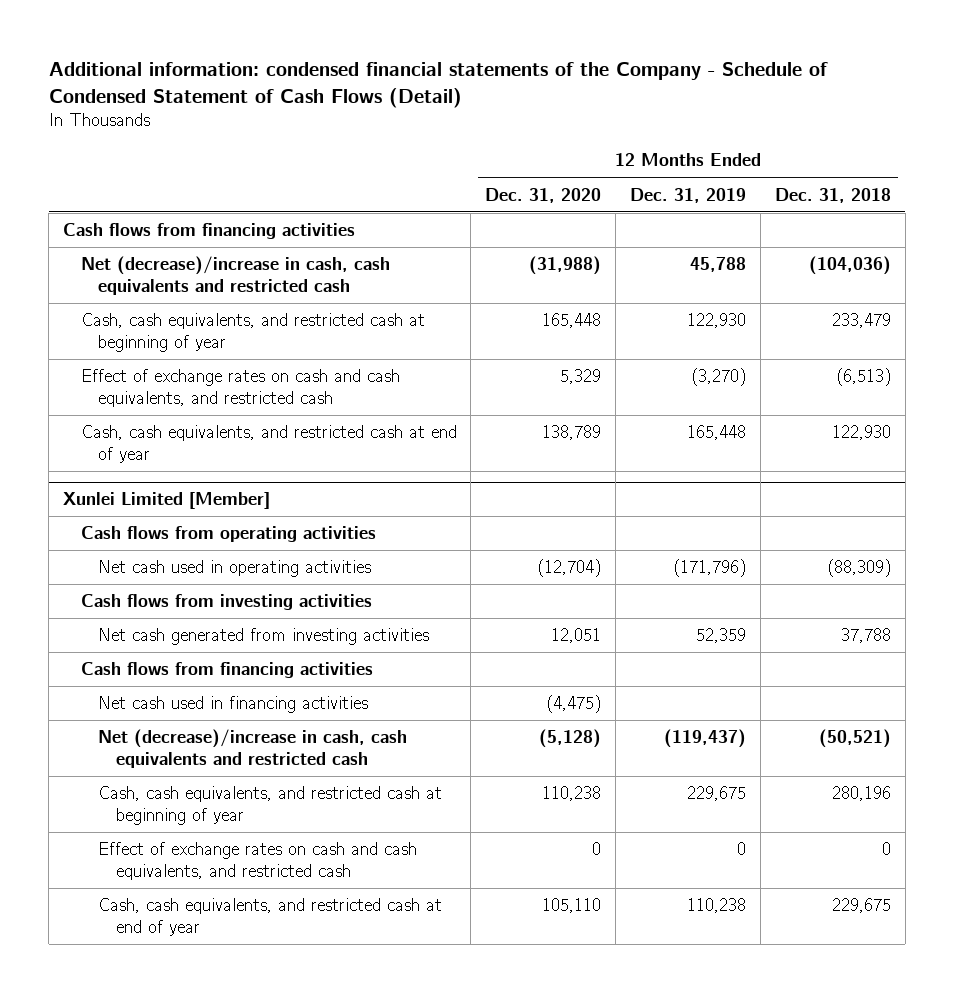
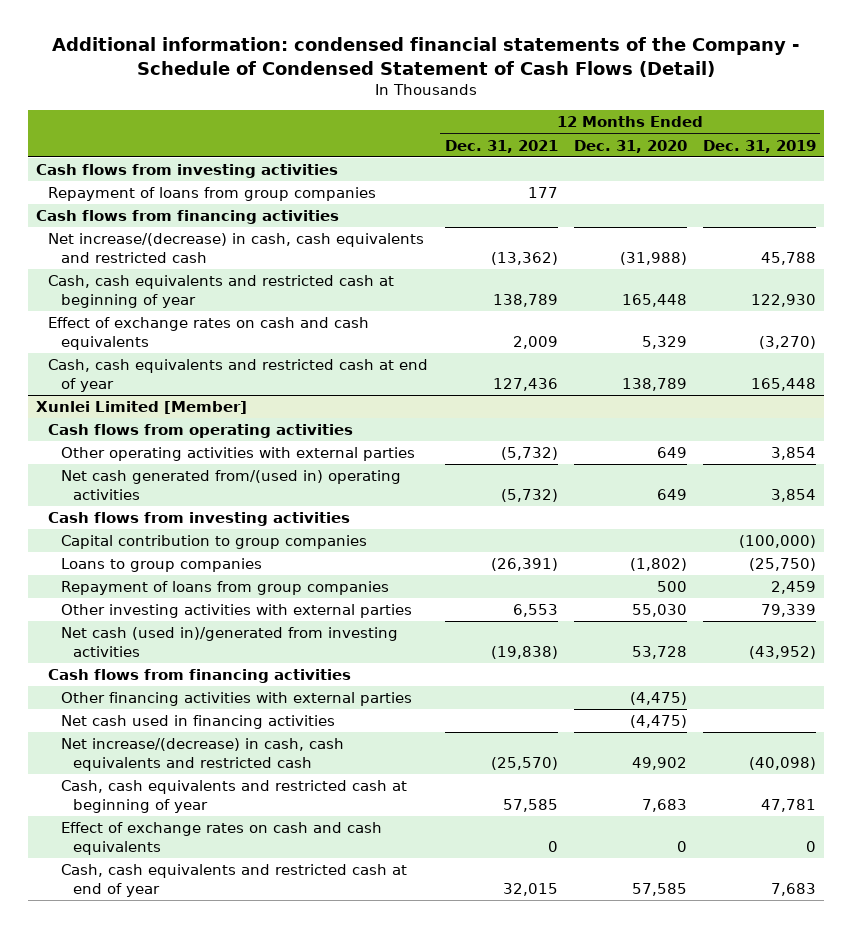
- | 12 Months Ended Dec. 31, 2020 | 12 Months Ended Dec. 31, 2019 | 12 Months Ended Dec. 31, 2018
+ | 12 Months Ended Dec. 31, 2021 | 12 Months Ended Dec. 31, 2020 | 12 Months Ended Dec. 31, 2019
+ Cash flows from investing activities
+ Repayment of loans from group companies | 177 | |
- Net (decrease)/increase in cash, cash equivalents and restricted cash | (31,988) | 45,788 | (104,036)
- Cash, cash equivalents, and restricted cash at beginning of year | 165,448 | 122,930 | 233,479
- Effect of exchange rates on cash and cash equivalents, and restricted cash | 5,329 | (3,270) | (6,513)
- Cash, cash equivalents, and restricted cash at end of year | 138,789 | 165,448 | 122,930
+ Net increase/(decrease) in cash, cash equivalents and restricted cash | (13,362) | (31,988) | 45,788
+ Cash, cash equivalents and restricted cash at beginning of year | 138,789 | 165,448 | 122,930
+ Effect of exchange rates on cash and cash equivalents | 2,009 | 5,329 | (3,270)
+ Cash, cash equivalents and restricted cash at end of year | 127,436 | 138,789 | 165,448
@ Xunlei Limited [Member]
- Net cash used in operating activities | (12,704) | (171,796) | (88,309)
+ Other operating activities with external parties | (5,732) | 649 | 3,854
+ Net cash generated from/(used in) operating activities | (5,732) | 649 | 3,854
- Net cash generated from investing activities | 12,051 | 52,359 | 37,788
+ Capital contribution to group companies | | | (100,000)
+ Loans to group companies | (26,391) | (1,802) | (25,750)
+ Repayment of loans from group companies | | 500 | 2,459
+ Other investing activities with external parties | 6,553 | 55,030 | 79,339
+ Net cash (used in)/generated from investing activities | (19,838) | 53,728 | (43,952)
+ Other financing activities with external parties | | (4,475) |
- Net (decrease)/increase in cash, cash equivalents and restricted cash | (5,128) | (119,437) | (50,521)
- Cash, cash equivalents, and restricted cash at beginning of year | 110,238 | 229,675 | 280,196
- Effect of exchange rates on cash and cash equivalents, and restricted cash | 0 | 0 | 0
- Cash, cash equivalents, and restricted cash at end of year | 105,110 | 110,238 | 229,675
+ Net increase/(decrease) in cash, cash equivalents and restricted cash | (25,570) | 49,902 | (40,098)
+ Cash, cash equivalents and restricted cash at beginning of year | 57,585 | 7,683 | 47,781
+ Effect of exchange rates on cash and cash equivalents | 0 | 0 | 0
+ Cash, cash equivalents and restricted cash at end of year | 32,015 | 57,585 | 7,683

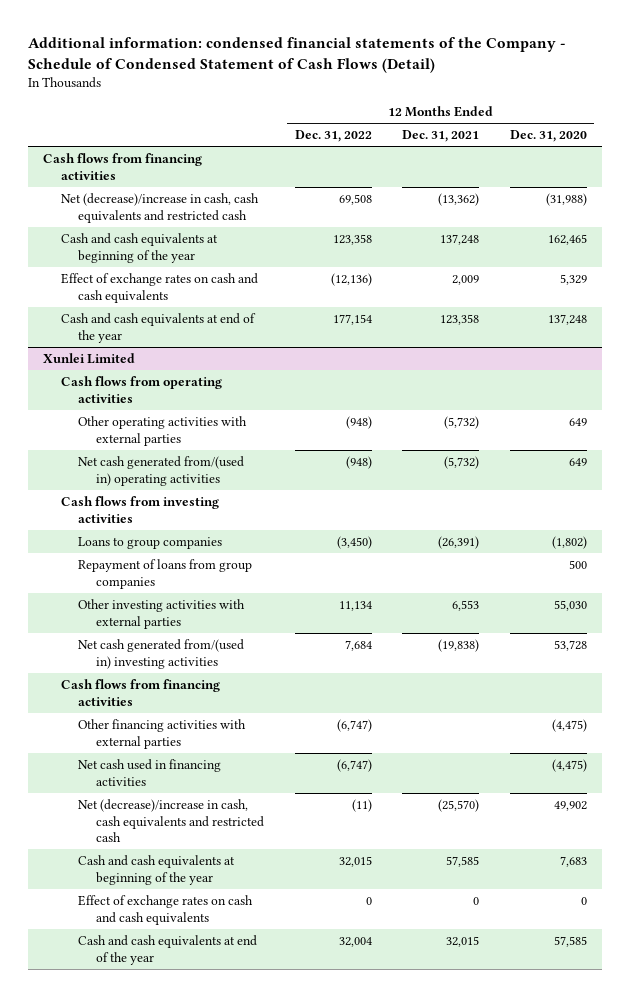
- | 12 Months Ended Dec. 31, 2021 | 12 Months Ended Dec. 31, 2020 | 12 Months Ended Dec. 31, 2019
+ | 12 Months Ended Dec. 31, 2022 | 12 Months Ended Dec. 31, 2021 | 12 Months Ended Dec. 31, 2020
- Cash flows from investing activities
- Repayment of loans from group companies | 177 | |
- Net increase/(decrease) in cash, cash equivalents and restricted cash | (13,362) | (31,988) | 45,788
- Cash, cash equivalents and restricted cash at beginning of year | 138,789 | 165,448 | 122,930
+ Net (decrease)/increase in cash, cash equivalents and restricted cash | 69,508 | (13,362) | (31,988)
+ Cash and cash equivalents at beginning of the year | 123,358 | 137,248 | 162,465
- Cash, cash equivalents and restricted cash at end of year | 127,436 | 138,789 | 165,448
- Xunlei Limited [Member]
+ Cash and cash equivalents at end of the year | 177,154 | 123,358 | 137,248
+ Xunlei Limited
- Capital contribution to group companies | | | (100,000)
- Net cash (used in)/generated from investing activities | (19,838) | 53,728 | (43,952)
+ Net cash generated from/(used in) investing activities | 7,684 | (19,838) | 53,728
- Net increase/(decrease) in cash, cash equivalents and restricted cash | (25,570) | 49,902 | (40,098)
- Cash, cash equivalents and restricted cash at beginning of year | 57,585 | 7,683 | 47,781
+ Net (decrease)/increase in cash, cash equivalents and restricted cash | (11) | (25,570) | 49,902
+ Cash and cash equivalents at beginning of the year | 32,015 | 57,585 | 7,683
- Cash, cash equivalents and restricted cash at end of year | 32,015 | 57,585 | 7,683
+ Cash and cash equivalents at end of the year | 32,004 | 32,015 | 57,585

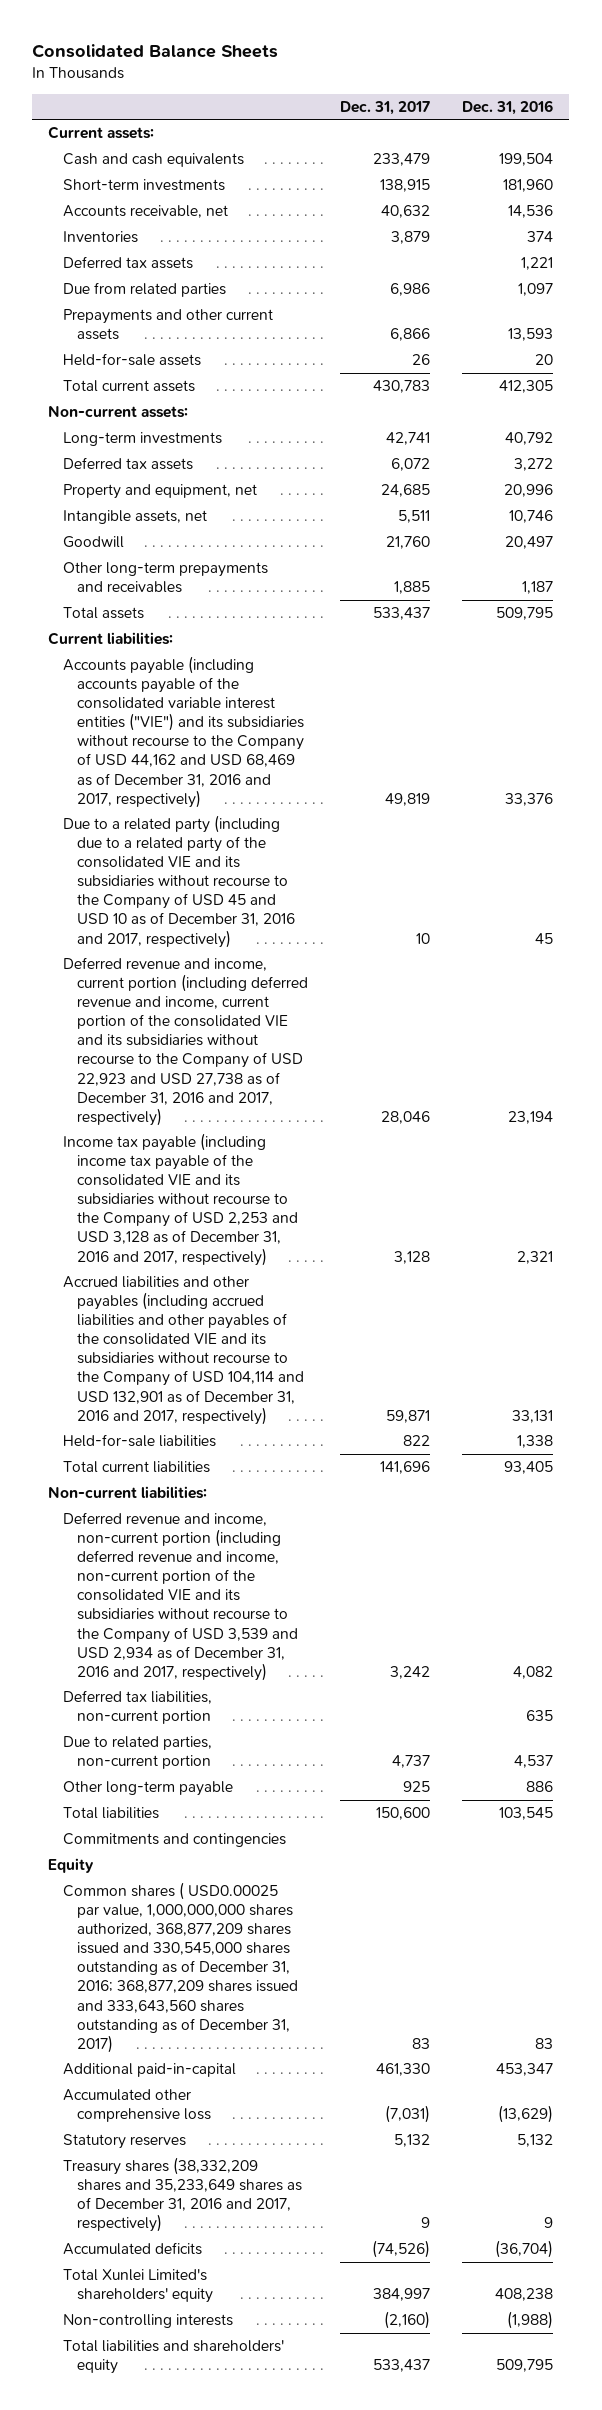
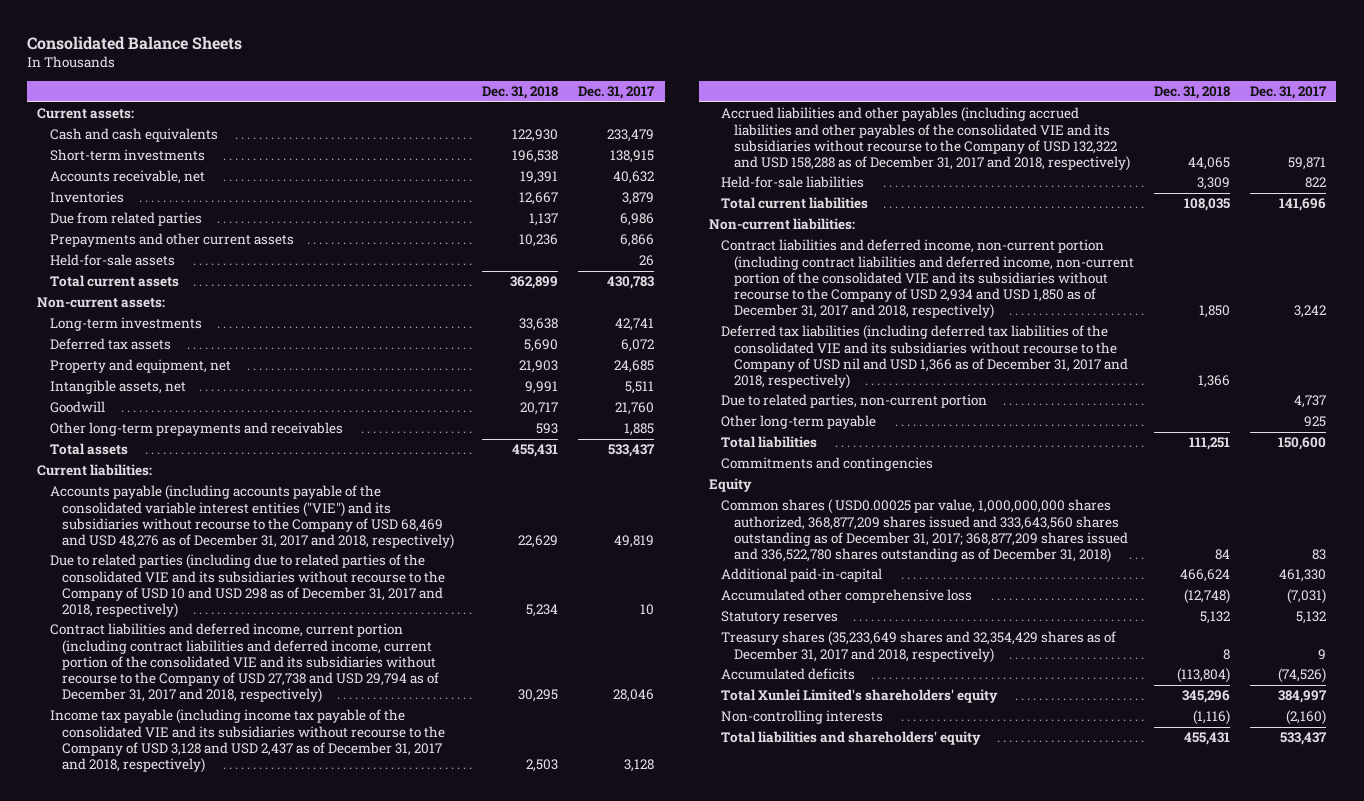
- | Dec. 31, 2017 | Dec. 31, 2016
+ | Dec. 31, 2018 | Dec. 31, 2017
- Deferred tax assets | | 1,221
- Accounts payable (including accounts payable of the consolidated variable interest entities ("VIE") and its subsidiaries without recourse to the Company of USD 44,162 and USD 68,469 as of December 31, 2016 and 2017, respectively) | 49,819 | 33,376
- Due to a related party (including due to a related party of the consolidated VIE and its subsidiaries without recourse to the Company of USD 45 and USD 10 as of December 31, 2016 and 2017, respectively) | 10 | 45
- Deferred revenue and income, current portion (including deferred revenue and income, current portion of the consolidated VIE and its subsidiaries without recourse to the Company of USD 22,923 and USD 27,738 as of December 31, 2016 and 2017, respectively) | 28,046 | 23,194
- Income tax payable (including income tax payable of the consolidated VIE and its subsidiaries without recourse to the Company of USD 2,253 and USD 3,128 as of December 31, 2016 and 2017, respectively) | 3,128 | 2,321
- Accrued liabilities and other payables (including accrued liabilities and other payables of the consolidated VIE and its subsidiaries without recourse to the Company of USD 104,114 and USD 132,901 as of December 31, 2016 and 2017, respectively) | 59,871 | 33,131
+ Accounts payable (including accounts payable of the consolidated variable interest entities ("VIE") and its subsidiaries without recourse to the Company of USD 68,469 and USD 48,276 as of December 31, 2017 and 2018, respectively) | 22,629 | 49,819
+ Due to related parties (including due to related parties of the consolidated VIE and its subsidiaries without recourse to the Company of USD 10 and USD 298 as of December 31, 2017 and 2018, respectively) | 5,234 | 10
+ Contract liabilities and deferred income, current portion (including contract liabilities and deferred income, current portion of the consolidated VIE and its subsidiaries without recourse to the Company of USD 27,738 and USD 29,794 as of December 31, 2017 and 2018, respectively) | 30,295 | 28,046
+ Income tax payable (including income tax payable of the consolidated VIE and its subsidiaries without recourse to the Company of USD 3,128 and USD 2,437 as of December 31, 2017 and 2018, respectively) | 2,503 | 3,128
+ Accrued liabilities and other payables (including accrued liabilities and other payables of the consolidated VIE and its subsidiaries without recourse to the Company of USD 132,322 and USD 158,288 as of December 31, 2017 and 2018, respectively) | 44,065 | 59,871
- Deferred revenue and income, non-current portion (including deferred revenue and income, non-current portion of the consolidated VIE and its subsidiaries without recourse to the Company of USD 3,539 and USD 2,934 as of December 31, 2016 and 2017, respectively) | 3,242 | 4,082
- Deferred tax liabilities, non-current portion | | 635
+ Contract liabilities and deferred income, non-current portion (including contract liabilities and deferred income, non-current portion of the consolidated VIE and its subsidiaries without recourse to the Company of USD 2,934 and USD 1,850 as of December 31, 2017 and 2018, respectively) | 1,850 | 3,242
+ Deferred tax liabilities (including deferred tax liabilities of the consolidated VIE and its subsidiaries without recourse to the Company of USD nil and USD 1,366 as of December 31, 2017 and 2018, respectively) | 1,366 |
- Common shares ( USD0.00025 par value, 1,000,000,000 shares authorized, 368,877,209 shares issued and 330,545,000 shares outstanding as of December 31, 2016; 368,877,209 shares issued and 333,643,560 shares outstanding as of December 31, 2017) | 83 | 83
+ Common shares ( USD0.00025 par value, 1,000,000,000 shares authorized, 368,877,209 shares issued and 333,643,560 shares outstanding as of December 31, 2017; 368,877,209 shares issued and 336,522,780 shares outstanding as of December 31, 2018) | 84 | 83
- Treasury shares (38,332,209 shares and 35,233,649 shares as of December 31, 2016 and 2017, respectively) | 9 | 9
+ Treasury shares (35,233,649 shares and 32,354,429 shares as of December 31, 2017 and 2018, respectively) | 8 | 9

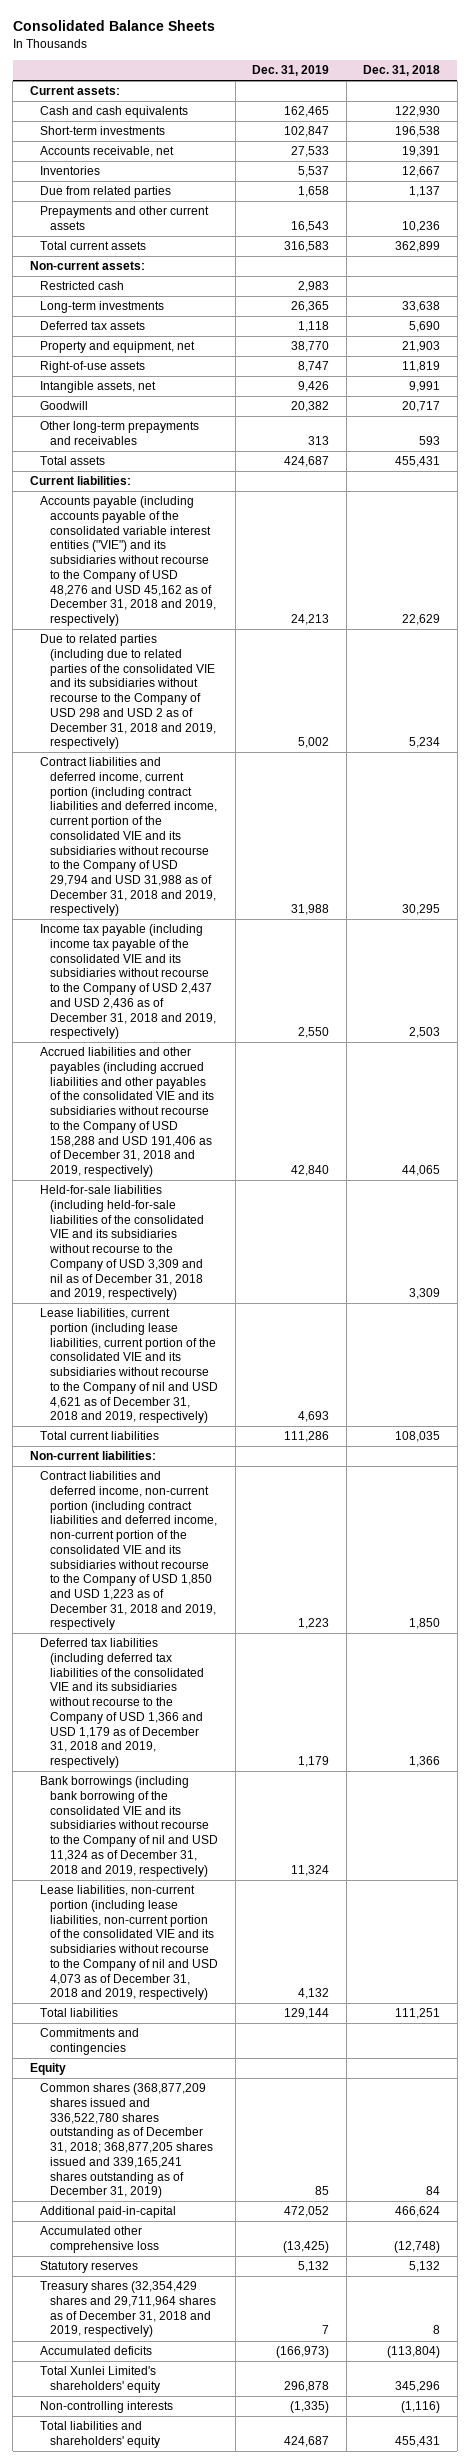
- | Dec. 31, 2018 | Dec. 31, 2017
+ | Dec. 31, 2019 | Dec. 31, 2018
- Held-for-sale assets | | 26
+ Restricted cash | 2,983 |
+ Right-of-use assets | 8,747 | 11,819
- Accounts payable (including accounts payable of the consolidated variable interest entities ("VIE") and its subsidiaries without recourse to the Company of USD 68,469 and USD 48,276 as of December 31, 2017 and 2018, respectively) | 22,629 | 49,819
- Due to related parties (including due to related parties of the consolidated VIE and its subsidiaries without recourse to the Company of USD 10 and USD 298 as of December 31, 2017 and 2018, respectively) | 5,234 | 10
- Contract liabilities and deferred income, current portion (including contract liabilities and deferred income, current portion of the consolidated VIE and its subsidiaries without recourse to the Company of USD 27,738 and USD 29,794 as of December 31, 2017 and 2018, respectively) | 30,295 | 28,046
- Income tax payable (including income tax payable of the consolidated VIE and its subsidiaries without recourse to the Company of USD 3,128 and USD 2,437 as of December 31, 2017 and 2018, respectively) | 2,503 | 3,128
- Accrued liabilities and other payables (including accrued liabilities and other payables of the consolidated VIE and its subsidiaries without recourse to the Company of USD 132,322 and USD 158,288 as of December 31, 2017 and 2018, respectively) | 44,065 | 59,871
- Held-for-sale liabilities | 3,309 | 822
+ Accounts payable (including accounts payable of the consolidated variable interest entities ("VIE") and its subsidiaries without recourse to the Company of USD 48,276 and USD 45,162 as of December 31, 2018 and 2019, respectively) | 24,213 | 22,629
+ Due to related parties (including due to related parties of the consolidated VIE and its subsidiaries without recourse to the Company of USD 298 and USD 2 as of December 31, 2018 and 2019, respectively) | 5,002 | 5,234
+ Contract liabilities and deferred income, current portion (including contract liabilities and deferred income, current portion of the consolidated VIE and its subsidiaries without recourse to the Company of USD 29,794 and USD 31,988 as of December 31, 2018 and 2019, respectively) | 31,988 | 30,295
+ Income tax payable (including income tax payable of the consolidated VIE and its subsidiaries without recourse to the Company of USD 2,437 and USD 2,436 as of December 31, 2018 and 2019, respectively) | 2,550 | 2,503
+ Accrued liabilities and other payables (including accrued liabilities and other payables of the consolidated VIE and its subsidiaries without recourse to the Company of USD 158,288 and USD 191,406 as of December 31, 2018 and 2019, respectively) | 42,840 | 44,065
+ Held-for-sale liabilities (including held-for-sale liabilities of the consolidated VIE and its subsidiaries without recourse to the Company of USD 3,309 and nil as of December 31, 2018 and 2019, respectively) | | 3,309
+ Lease liabilities, current portion (including lease liabilities, current portion of the consolidated VIE and its subsidiaries without recourse to the Company of nil and USD 4,621 as of December 31, 2018 and 2019, respectively) | 4,693 |
- Contract liabilities and deferred income, non-current portion (including contract liabilities and deferred income, non-current portion of the consolidated VIE and its subsidiaries without recourse to the Company of USD 2,934 and USD 1,850 as of December 31, 2017 and 2018, respectively) | 1,850 | 3,242
- Deferred tax liabilities (including deferred tax liabilities of the consolidated VIE and its subsidiaries without recourse to the Company of USD nil and USD 1,366 as of December 31, 2017 and 2018, respectively) | 1,366 |
- Due to related parties, non-current portion | | 4,737
- Other long-term payable | | 925
+ Contract liabilities and deferred income, non-current portion (including contract liabilities and deferred income, non-current portion of the consolidated VIE and its subsidiaries without recourse to the Company of USD 1,850 and USD 1,223 as of December 31, 2018 and 2019, respectively | 1,223 | 1,850
+ Deferred tax liabilities (including deferred tax liabilities of the consolidated VIE and its subsidiaries without recourse to the Company of USD 1,366 and USD 1,179 as of December 31, 2018 and 2019, respectively) | 1,179 | 1,366
+ Bank borrowings (including bank borrowing of the consolidated VIE and its subsidiaries without recourse to the Company of nil and USD 11,324 as of December 31, 2018 and 2019, respectively) | 11,324 |
+ Lease liabilities, non-current portion (including lease liabilities, non-current portion of the consolidated VIE and its subsidiaries without recourse to the Company of nil and USD 4,073 as of December 31, 2018 and 2019, respectively) | 4,132 |
- Common shares ( USD0.00025 par value, 1,000,000,000 shares authorized, 368,877,209 shares issued and 333,643,560 shares outstanding as of December 31, 2017; 368,877,209 shares issued and 336,522,780 shares outstanding as of December 31, 2018) | 84 | 83
+ Common shares (368,877,209 shares issued and 336,522,780 shares outstanding as of December 31, 2018; 368,877,205 shares issued and 339,165,241 shares outstanding as of December 31, 2019) | 85 | 84
- Treasury shares (35,233,649 shares and 32,354,429 shares as of December 31, 2017 and 2018, respectively) | 8 | 9
+ Treasury shares (32,354,429 shares and 29,711,964 shares as of December 31, 2018 and 2019, respectively) | 7 | 8

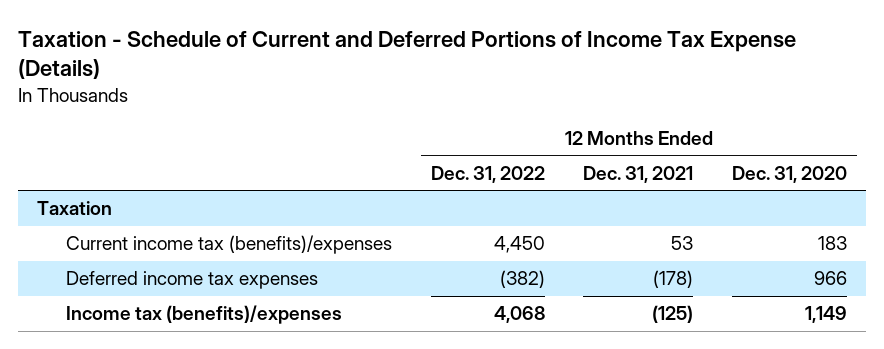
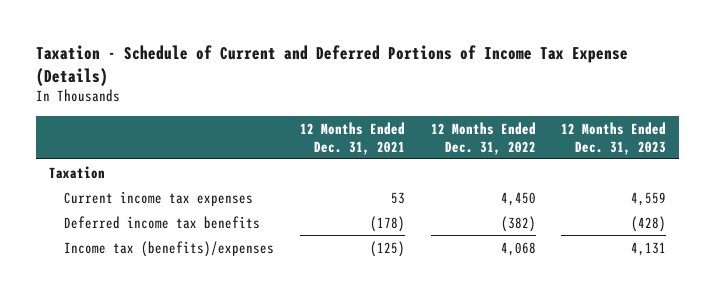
- | 12 Months Ended Dec. 31, 2022 | 12 Months Ended Dec. 31, 2021 | 12 Months Ended Dec. 31, 2020
+ | 12 Months Ended Dec. 31, 2021 | 12 Months Ended Dec. 31, 2022 | 12 Months Ended Dec. 31, 2023
- Current income tax (benefits)/expenses | 4,450 | 53 | 183
- Deferred income tax expenses | (382) | (178) | 966
+ Current income tax expenses | 53 | 4,450 | 4,559
+ Deferred income tax benefits | (178) | (382) | (428)

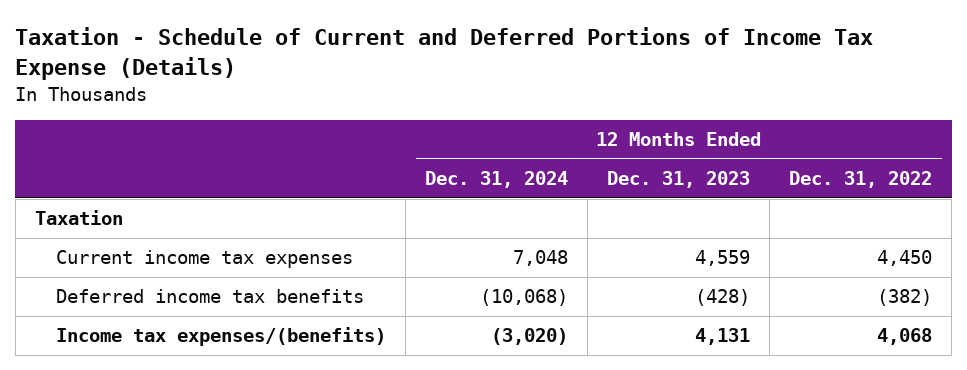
- | 12 Months Ended Dec. 31, 2021 | 12 Months Ended Dec. 31, 2022 | 12 Months Ended Dec. 31, 2023
+ | 12 Months Ended Dec. 31, 2024 | 12 Months Ended Dec. 31, 2023 | 12 Months Ended Dec. 31, 2022
- Income tax (benefits)/expenses | (125) | 4,068 | 4,131
+ Income tax expenses/(benefits) | (3,020) | 4,131 | 4,068

